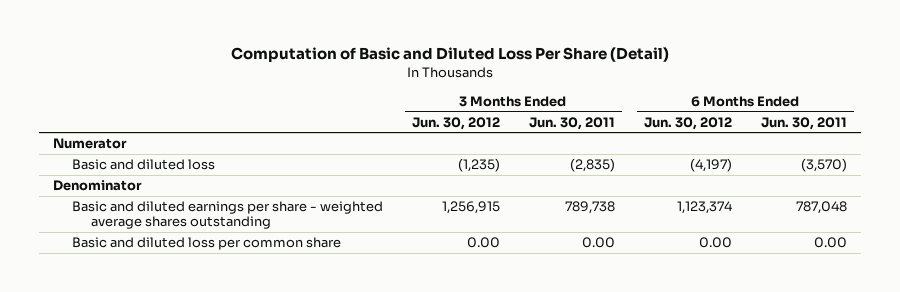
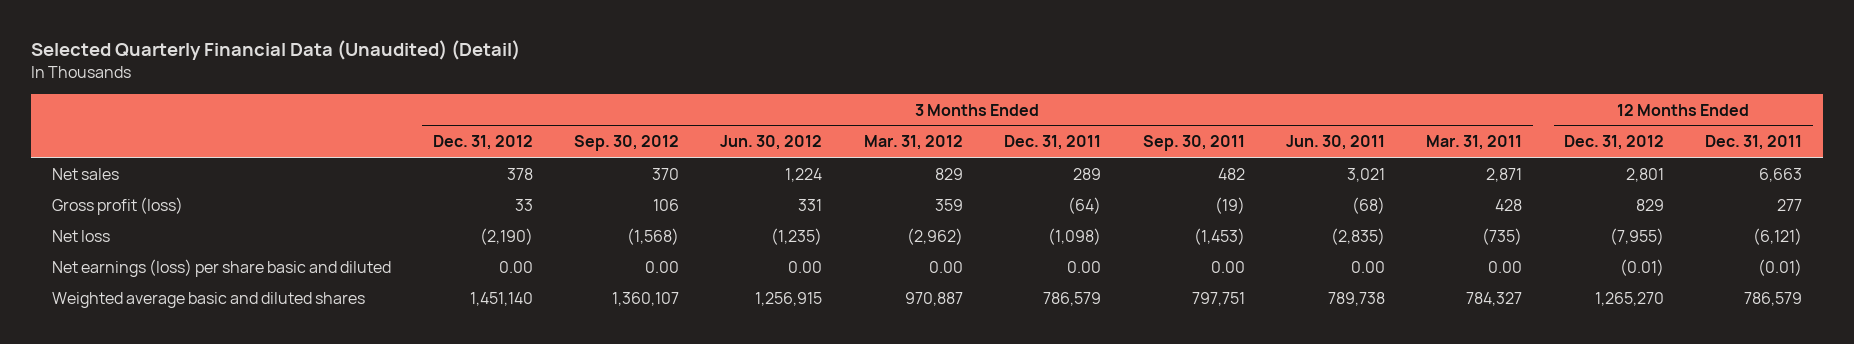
- Computation of Basic and Diluted Loss Per Share (Detail)
+ Selected Quarterly Financial Data (Unaudited) (Detail)
- | 3 Months Ended Jun. 30, 2012 | 3 Months Ended Jun. 30, 2011 | 6 Months Ended Jun. 30, 2012 | 6 Months Ended Jun. 30, 2011
+ | 3 Months Ended Dec. 31, 2012 | 3 Months Ended Sep. 30, 2012 | 3 Months Ended Jun. 30, 2012 | 3 Months Ended Mar. 31, 2012 | 3 Months Ended Dec. 31, 2011 | 3 Months Ended Sep. 30, 2011 | 3 Months Ended Jun. 30, 2011 | 3 Months Ended Mar. 31, 2011 | 12 Months Ended Dec. 31, 2012 | 12 Months Ended Dec. 31, 2011
- Numerator
- Basic and diluted loss | (1,235) | (2,835) | (4,197) | (3,570)
- Denominator
- Basic and diluted earnings per share - weighted average shares outstanding | 1,256,915 | 789,738 | 1,123,374 | 787,048
- Basic and diluted loss per common share | 0.00 | 0.00 | 0.00 | 0.00
+ Net sales | 378 | 370 | 1,224 | 829 | 289 | 482 | 3,021 | 2,871 | 2,801 | 6,663
+ Gross profit (loss) | 33 | 106 | 331 | 359 | (64) | (19) | (68) | 428 | 829 | 277
+ Net loss | (2,190) | (1,568) | (1,235) | (2,962) | (1,098) | (1,453) | (2,835) | (735) | (7,955) | (6,121)
+ Net earnings (loss) per share basic and diluted | 0.00 | 0.00 | 0.00 | 0.00 | 0.00 | 0.00 | 0.00 | 0.00 | (0.01) | (0.01)
+ Weighted average basic and diluted shares | 1,451,140 | 1,360,107 | 1,256,915 | 970,887 | 786,579 | 797,751 | 789,738 | 784,327 | 1,265,270 | 786,579

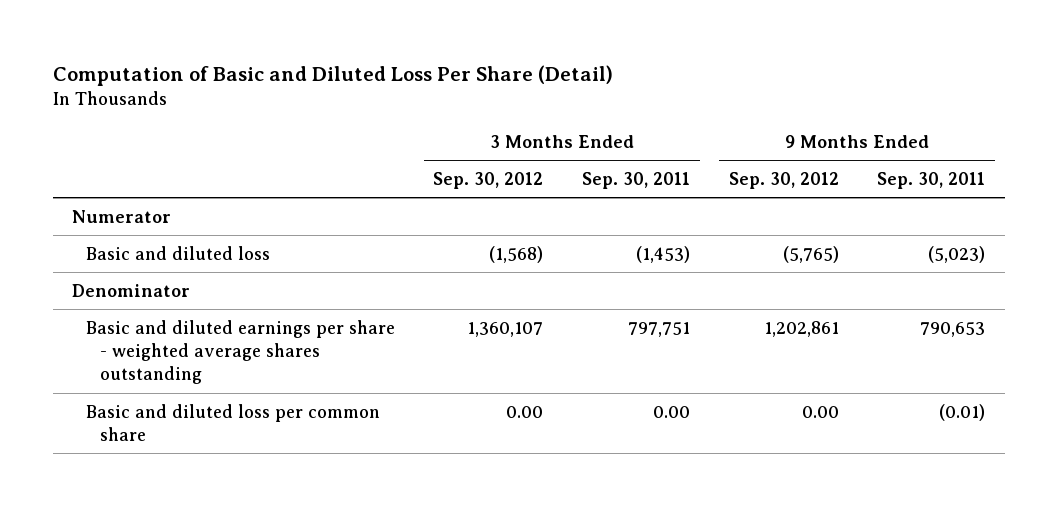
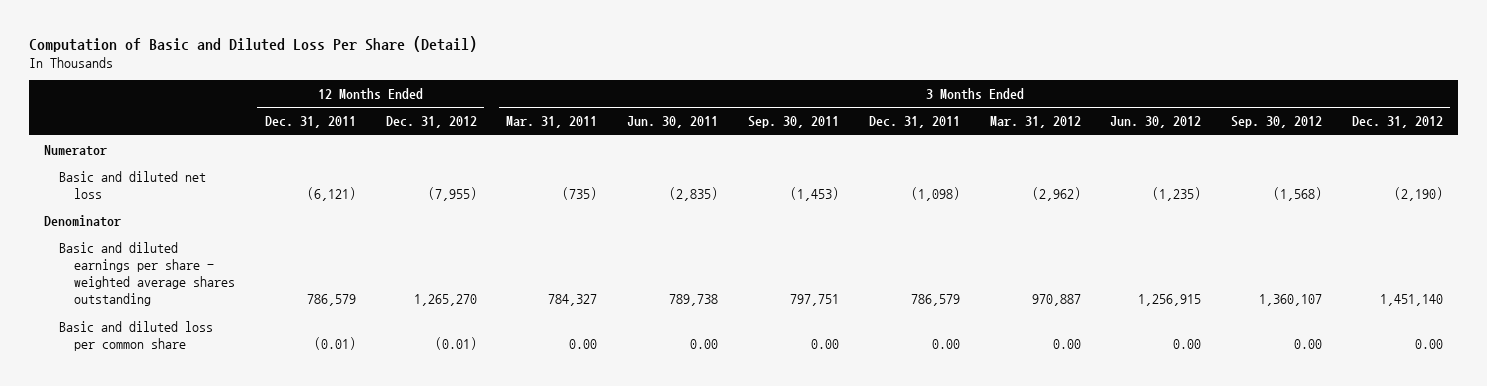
- | 3 Months Ended Sep. 30, 2012 | 3 Months Ended Sep. 30, 2011 | 9 Months Ended Sep. 30, 2012 | 9 Months Ended Sep. 30, 2011
+ | 12 Months Ended Dec. 31, 2011 | 12 Months Ended Dec. 31, 2012 | 3 Months Ended Mar. 31, 2011 | 3 Months Ended Jun. 30, 2011 | 3 Months Ended Sep. 30, 2011 | 3 Months Ended Dec. 31, 2011 | 3 Months Ended Mar. 31, 2012 | 3 Months Ended Jun. 30, 2012 | 3 Months Ended Sep. 30, 2012 | 3 Months Ended Dec. 31, 2012
- Basic and diluted loss | (1,568) | (1,453) | (5,765) | (5,023)
+ Basic and diluted net loss | (6,121) | (7,955) | (735) | (2,835) | (1,453) | (1,098) | (2,962) | (1,235) | (1,568) | (2,190)

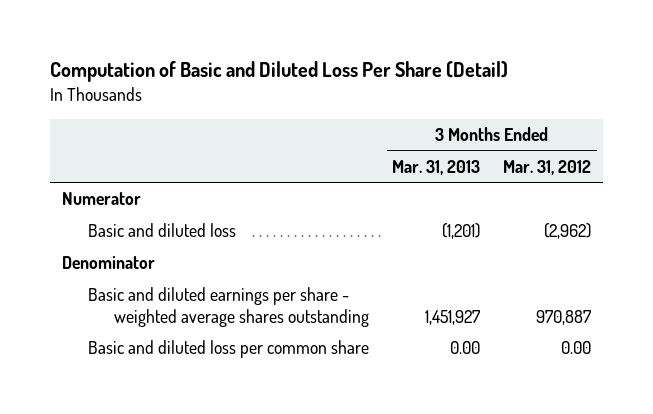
- | 12 Months Ended Dec. 31, 2011 | 12 Months Ended Dec. 31, 2012 | 3 Months Ended Mar. 31, 2011 | 3 Months Ended Jun. 30, 2011 | 3 Months Ended Sep. 30, 2011 | 3 Months Ended Dec. 31, 2011 | 3 Months Ended Mar. 31, 2012 | 3 Months Ended Jun. 30, 2012 | 3 Months Ended Sep. 30, 2012 | 3 Months Ended Dec. 31, 2012
+ | 3 Months Ended Mar. 31, 2013 | 3 Months Ended Mar. 31, 2012
- Basic and diluted net loss | (6,121) | (7,955) | (735) | (2,835) | (1,453) | (1,098) | (2,962) | (1,235) | (1,568) | (2,190)
+ Basic and diluted loss | (1,201) | (2,962)

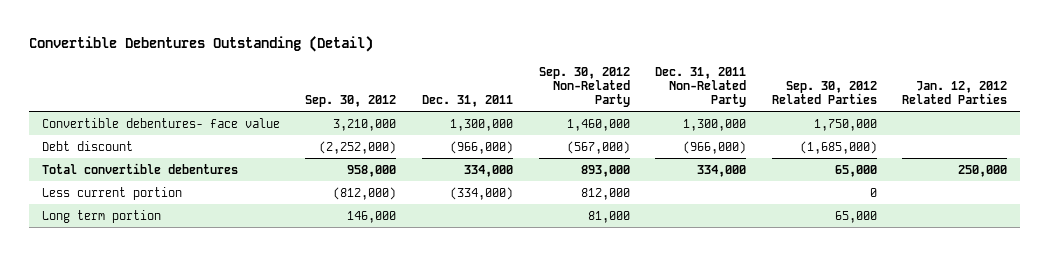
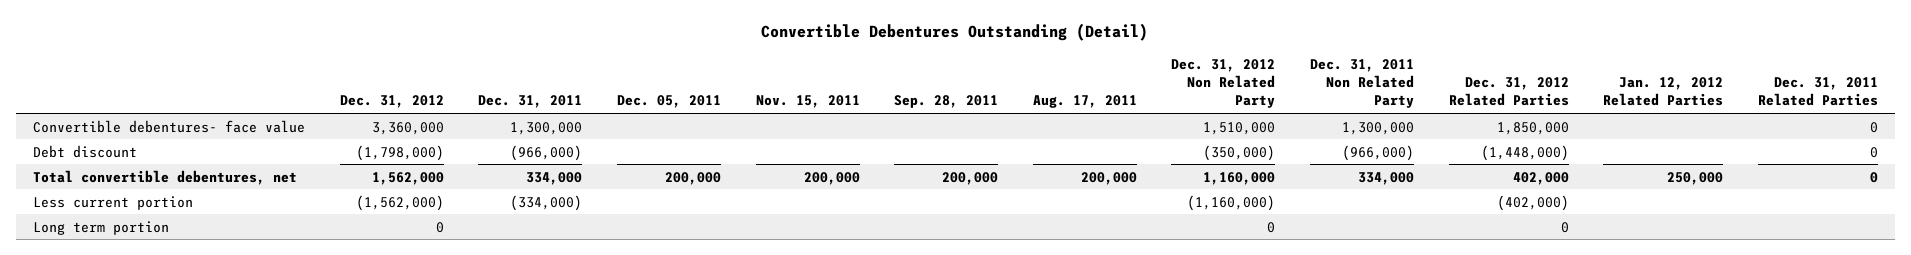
- | Sep. 30, 2012 | Dec. 31, 2011 | Sep. 30, 2012 Non-Related Party | Dec. 31, 2011 Non-Related Party | Sep. 30, 2012 Related Parties | Jan. 12, 2012 Related Parties
+ | Dec. 31, 2012 | Dec. 31, 2011 | Dec. 05, 2011 | Nov. 15, 2011 | Sep. 28, 2011 | Aug. 17, 2011 | Dec. 31, 2012 Non Related Party | Dec. 31, 2011 Non Related Party | Dec. 31, 2012 Related Parties | Jan. 12, 2012 Related Parties | Dec. 31, 2011 Related Parties
- Total convertible debentures | 958,000 | 334,000 | 893,000 | 334,000 | 65,000 | 250,000
+ Total convertible debentures, net | 1,562,000 | 334,000 | 200,000 | 200,000 | 200,000 | 200,000 | 1,160,000 | 334,000 | 402,000 | 250,000 | 0

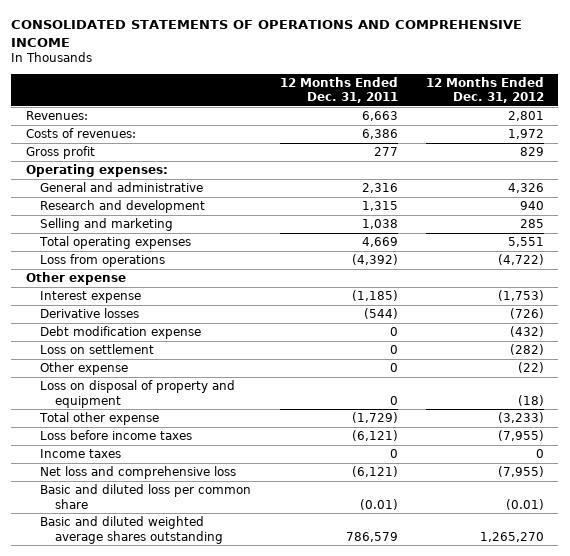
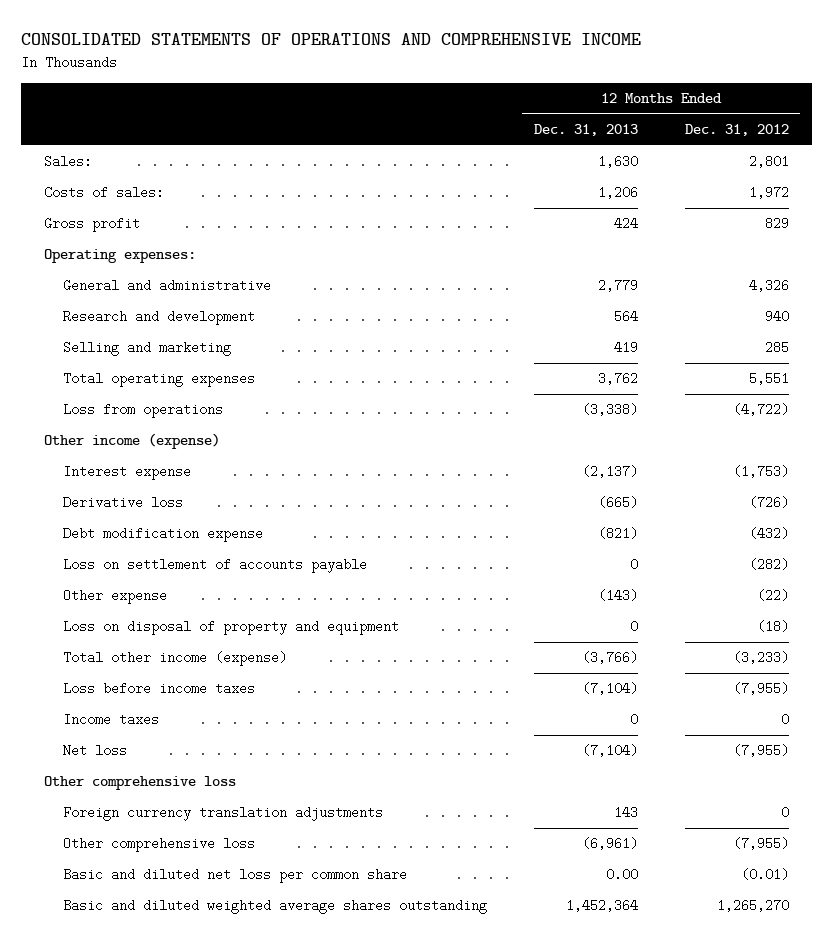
- | 12 Months Ended Dec. 31, 2011 | 12 Months Ended Dec. 31, 2012
+ | 12 Months Ended Dec. 31, 2013 | 12 Months Ended Dec. 31, 2012
- Revenues: | 6,663 | 2,801
- Costs of revenues: | 6,386 | 1,972
+ Sales: | 1,630 | 2,801
+ Costs of sales: | 1,206 | 1,972
- Other expense
+ Other income (expense)
- Derivative losses | (544) | (726)
+ Derivative loss | (665) | (726)
- Loss on settlement | 0 | (282)
+ Loss on settlement of accounts payable | 0 | (282)
- Total other expense | (1,729) | (3,233)
+ Total other income (expense) | (3,766) | (3,233)
- Net loss and comprehensive loss | (6,121) | (7,955)
- Basic and diluted loss per common share | (0.01) | (0.01)
+ Net loss | (7,104) | (7,955)
+ Other comprehensive loss
+ Foreign currency translation adjustments | 143 | 0
+ Other comprehensive loss | (6,961) | (7,955)
+ Basic and diluted net loss per common share | 0.00 | (0.01)

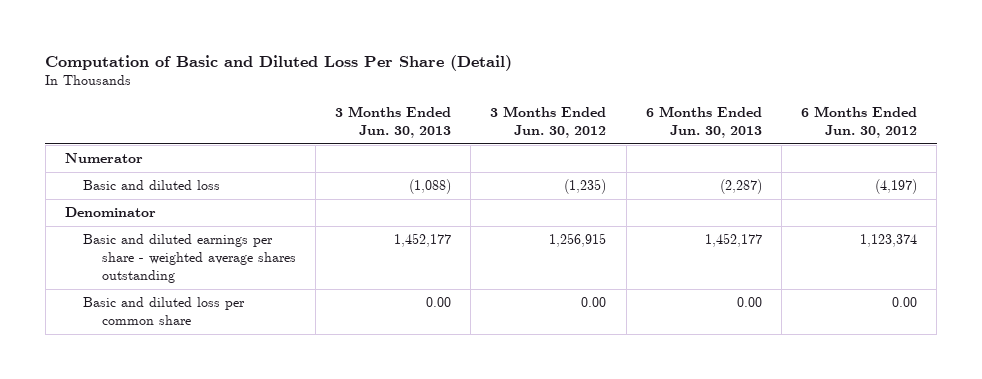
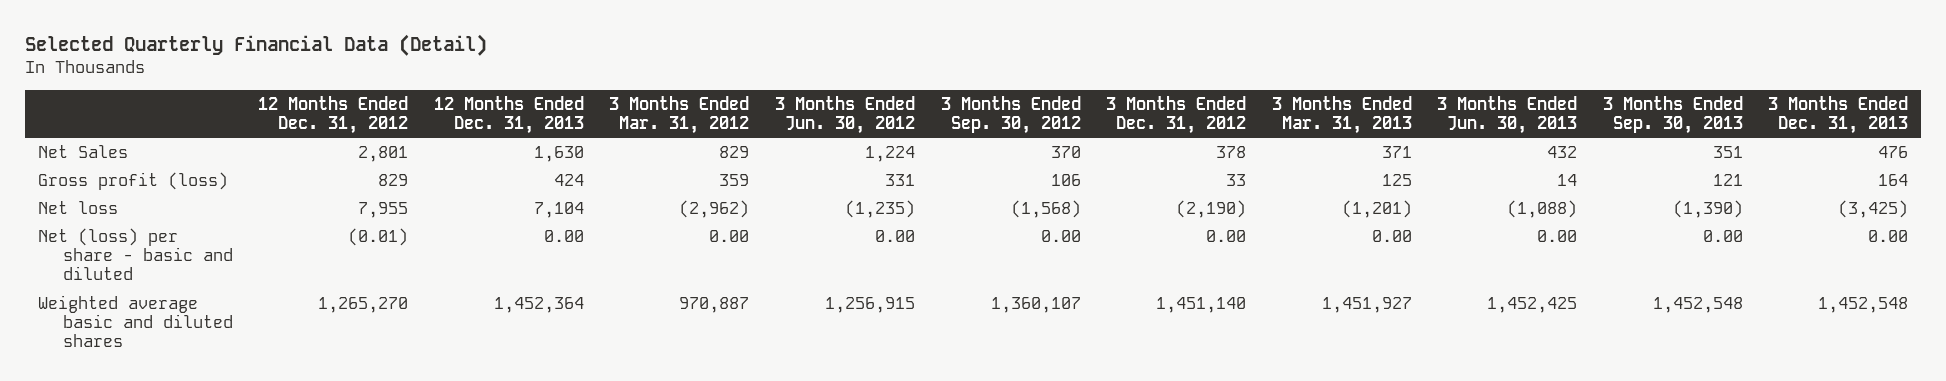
- Computation of Basic and Diluted Loss Per Share (Detail)
+ Selected Quarterly Financial Data (Detail)
- | 3 Months Ended Jun. 30, 2013 | 3 Months Ended Jun. 30, 2012 | 6 Months Ended Jun. 30, 2013 | 6 Months Ended Jun. 30, 2012
+ | 12 Months Ended Dec. 31, 2012 | 12 Months Ended Dec. 31, 2013 | 3 Months Ended Mar. 31, 2012 | 3 Months Ended Jun. 30, 2012 | 3 Months Ended Sep. 30, 2012 | 3 Months Ended Dec. 31, 2012 | 3 Months Ended Mar. 31, 2013 | 3 Months Ended Jun. 30, 2013 | 3 Months Ended Sep. 30, 2013 | 3 Months Ended Dec. 31, 2013
- Numerator
- Basic and diluted loss | (1,088) | (1,235) | (2,287) | (4,197)
- Denominator
- Basic and diluted earnings per share - weighted average shares outstanding | 1,452,177 | 1,256,915 | 1,452,177 | 1,123,374
- Basic and diluted loss per common share | 0.00 | 0.00 | 0.00 | 0.00
+ Net Sales | 2,801 | 1,630 | 829 | 1,224 | 370 | 378 | 371 | 432 | 351 | 476
+ Gross profit (loss) | 829 | 424 | 359 | 331 | 106 | 33 | 125 | 14 | 121 | 164
+ Net loss | 7,955 | 7,104 | (2,962) | (1,235) | (1,568) | (2,190) | (1,201) | (1,088) | (1,390) | (3,425)
+ Net (loss) per share - basic and diluted | (0.01) | 0.00 | 0.00 | 0.00 | 0.00 | 0.00 | 0.00 | 0.00 | 0.00 | 0.00
+ Weighted average basic and diluted shares | 1,265,270 | 1,452,364 | 970,887 | 1,256,915 | 1,360,107 | 1,451,140 | 1,451,927 | 1,452,425 | 1,452,548 | 1,452,548

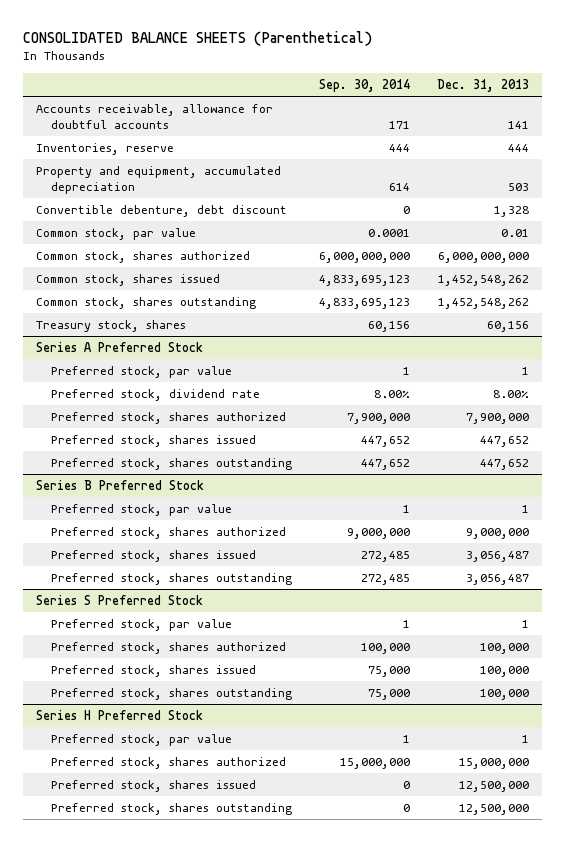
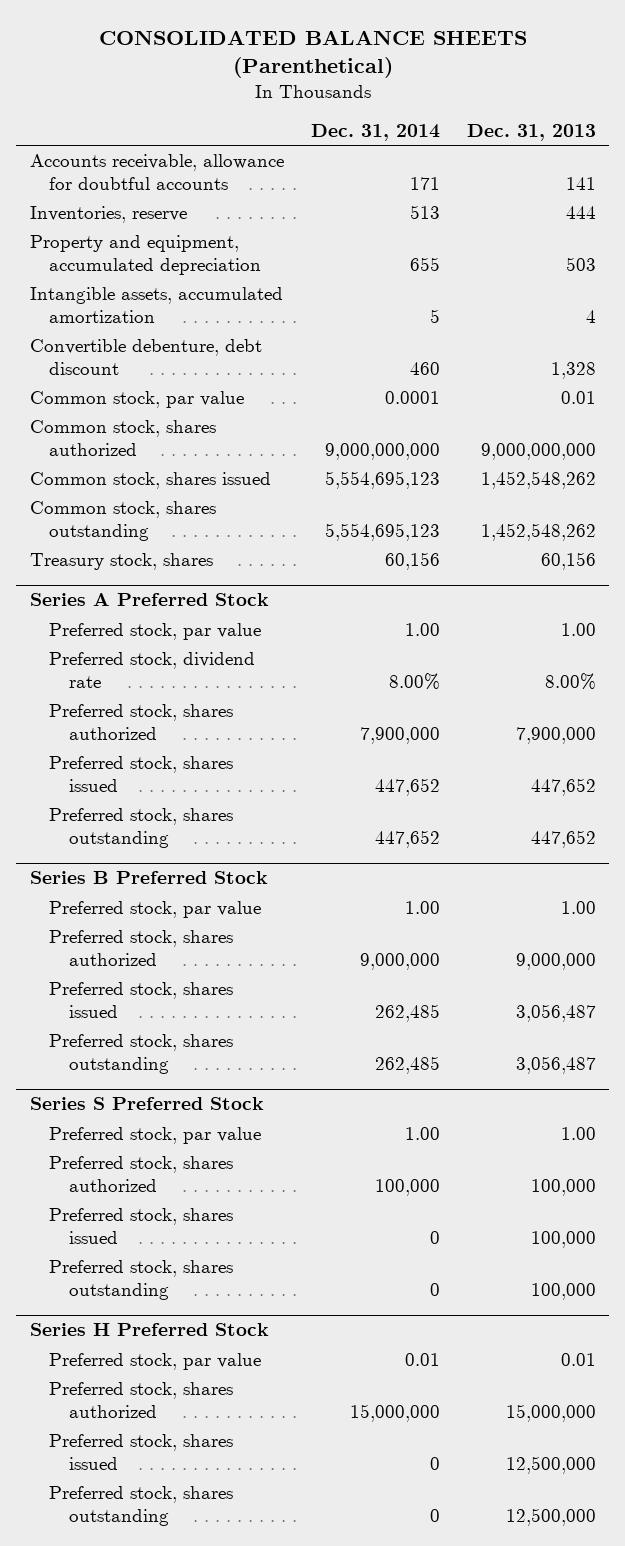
- | Sep. 30, 2014 | Dec. 31, 2013
+ | Dec. 31, 2014 | Dec. 31, 2013
+ Intangible assets, accumulated amortization | 5 | 4
- Common stock, shares authorized | 6,000,000,000 | 6,000,000,000
+ Common stock, shares authorized | 9,000,000,000 | 9,000,000,000
@ Series A Preferred Stock
- Preferred stock, par value | 1 | 1
+ Preferred stock, par value | 1.00 | 1.00
@ Series B Preferred Stock
- Preferred stock, par value | 1 | 1
+ Preferred stock, par value | 1.00 | 1.00
@ Series S Preferred Stock
- Preferred stock, par value | 1 | 1
+ Preferred stock, par value | 1.00 | 1.00
@ Series H Preferred Stock
- Preferred stock, par value | 1 | 1
+ Preferred stock, par value | 0.01 | 0.01

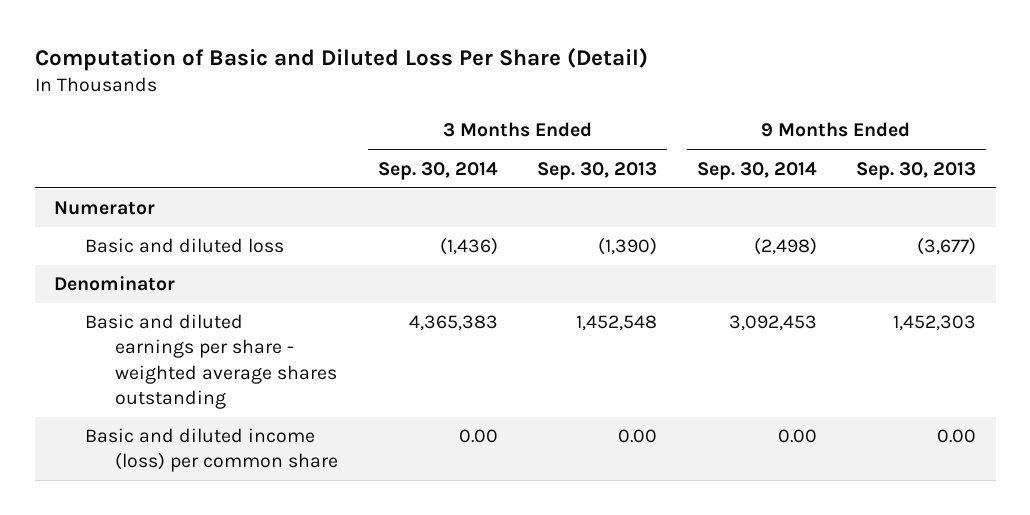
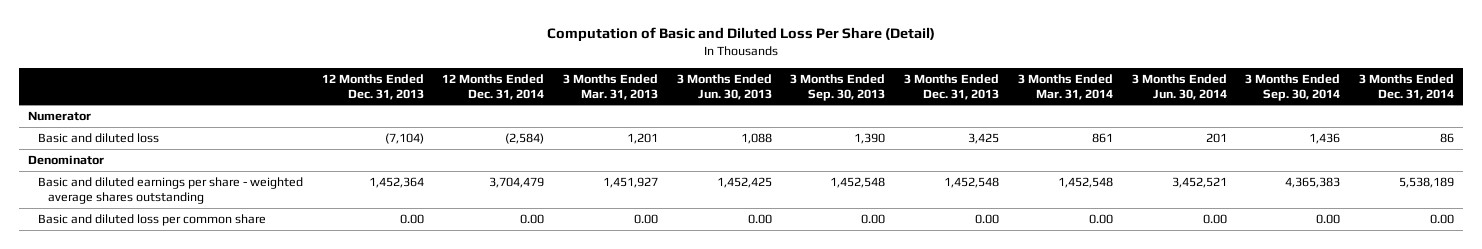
- | 3 Months Ended Sep. 30, 2014 | 3 Months Ended Sep. 30, 2013 | 9 Months Ended Sep. 30, 2014 | 9 Months Ended Sep. 30, 2013
+ | 12 Months Ended Dec. 31, 2013 | 12 Months Ended Dec. 31, 2014 | 3 Months Ended Mar. 31, 2013 | 3 Months Ended Jun. 30, 2013 | 3 Months Ended Sep. 30, 2013 | 3 Months Ended Dec. 31, 2013 | 3 Months Ended Mar. 31, 2014 | 3 Months Ended Jun. 30, 2014 | 3 Months Ended Sep. 30, 2014 | 3 Months Ended Dec. 31, 2014
- Basic and diluted loss | (1,436) | (1,390) | (2,498) | (3,677)
+ Basic and diluted loss | (7,104) | (2,584) | 1,201 | 1,088 | 1,390 | 3,425 | 861 | 201 | 1,436 | 86
- Basic and diluted income (loss) per common share | 0.00 | 0.00 | 0.00 | 0.00
+ Basic and diluted loss per common share | 0.00 | 0.00 | 0.00 | 0.00 | 0.00 | 0.00 | 0.00 | 0.00 | 0.00 | 0.00

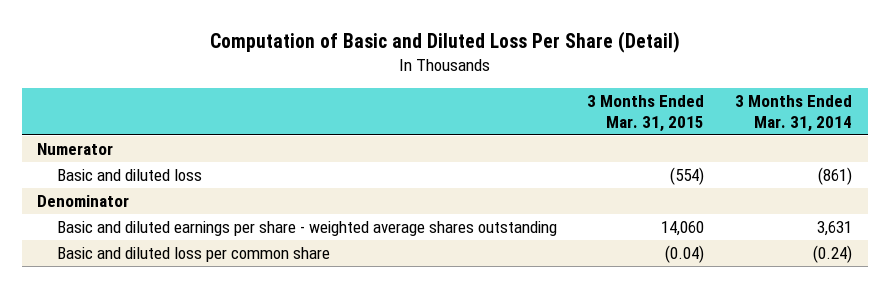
- | 12 Months Ended Dec. 31, 2013 | 12 Months Ended Dec. 31, 2014 | 3 Months Ended Mar. 31, 2013 | 3 Months Ended Jun. 30, 2013 | 3 Months Ended Sep. 30, 2013 | 3 Months Ended Dec. 31, 2013 | 3 Months Ended Mar. 31, 2014 | 3 Months Ended Jun. 30, 2014 | 3 Months Ended Sep. 30, 2014 | 3 Months Ended Dec. 31, 2014
+ | 3 Months Ended Mar. 31, 2015 | 3 Months Ended Mar. 31, 2014
- Basic and diluted loss | (7,104) | (2,584) | 1,201 | 1,088 | 1,390 | 3,425 | 861 | 201 | 1,436 | 86
+ Basic and diluted loss | (554) | (861)
- Basic and diluted earnings per share - weighted average shares outstanding | 1,452,364 | 3,704,479 | 1,451,927 | 1,452,425 | 1,452,548 | 1,452,548 | 1,452,548 | 3,452,521 | 4,365,383 | 5,538,189
- Basic and diluted loss per common share | 0.00 | 0.00 | 0.00 | 0.00 | 0.00 | 0.00 | 0.00 | 0.00 | 0.00 | 0.00
+ Basic and diluted earnings per share - weighted average shares outstanding | 14,060 | 3,631
+ Basic and diluted loss per common share | (0.04) | (0.24)

